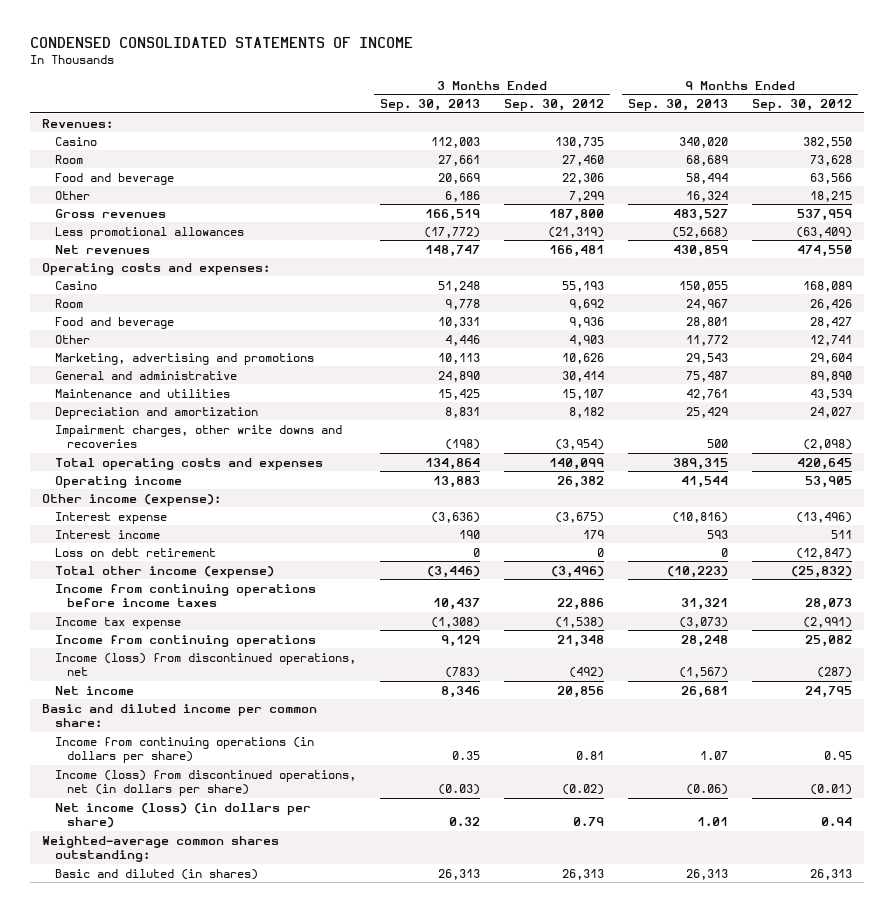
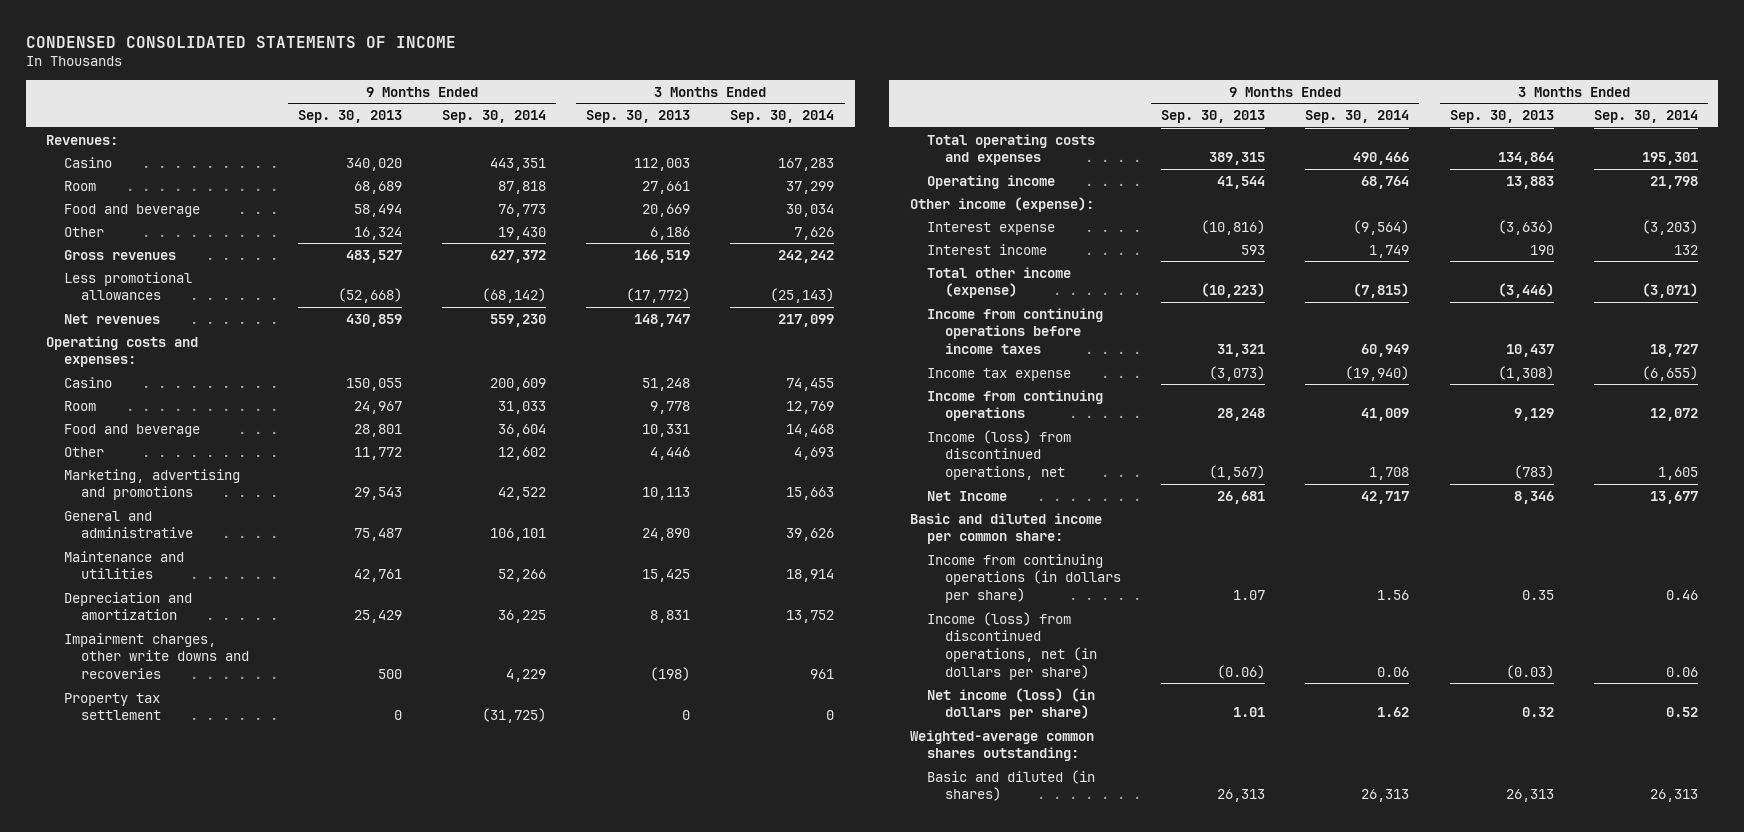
- | 3 Months Ended Sep. 30, 2013 | 3 Months Ended Sep. 30, 2012 | 9 Months Ended Sep. 30, 2013 | 9 Months Ended Sep. 30, 2012
+ | 9 Months Ended Sep. 30, 2013 | 9 Months Ended Sep. 30, 2014 | 3 Months Ended Sep. 30, 2013 | 3 Months Ended Sep. 30, 2014
+ Property tax settlement | 0 | (31,725) | 0 | 0
- Loss on debt retirement | 0 | 0 | 0 | (12,847)
- Net income | 8,346 | 20,856 | 26,681 | 24,795
+ Net Income | 26,681 | 42,717 | 8,346 | 13,677

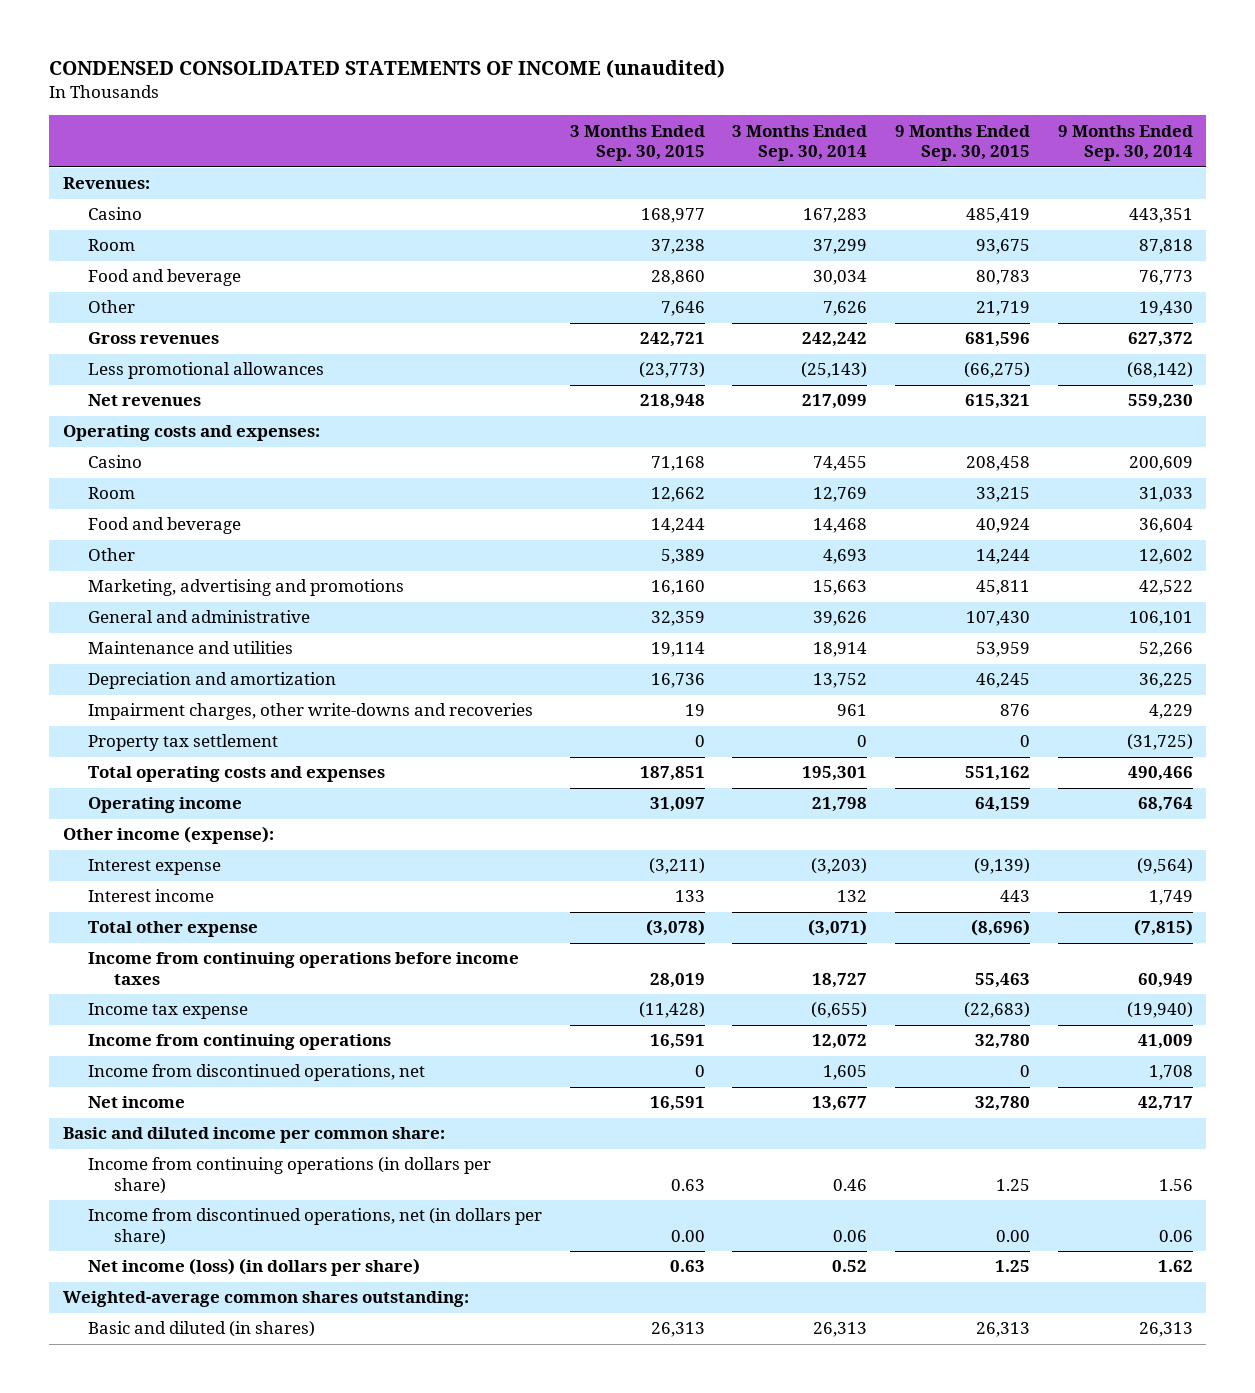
- CONDENSED CONSOLIDATED STATEMENTS OF INCOME
+ CONDENSED CONSOLIDATED STATEMENTS OF INCOME (unaudited)
- | 9 Months Ended Sep. 30, 2013 | 9 Months Ended Sep. 30, 2014 | 3 Months Ended Sep. 30, 2013 | 3 Months Ended Sep. 30, 2014
+ | 3 Months Ended Sep. 30, 2015 | 3 Months Ended Sep. 30, 2014 | 9 Months Ended Sep. 30, 2015 | 9 Months Ended Sep. 30, 2014
- Impairment charges, other write downs and recoveries | 500 | 4,229 | (198) | 961
+ Impairment charges, other write-downs and recoveries | 19 | 961 | 876 | 4,229
- Total other income (expense) | (10,223) | (7,815) | (3,446) | (3,071)
+ Total other expense | (3,078) | (3,071) | (8,696) | (7,815)
- Income (loss) from discontinued operations, net | (1,567) | 1,708 | (783) | 1,605
- Net Income | 26,681 | 42,717 | 8,346 | 13,677
+ Income from discontinued operations, net | 0 | 1,605 | 0 | 1,708
+ Net income | 16,591 | 13,677 | 32,780 | 42,717
- Income (loss) from discontinued operations, net (in dollars per share) | (0.06) | 0.06 | (0.03) | 0.06
+ Income from discontinued operations, net (in dollars per share) | 0.00 | 0.06 | 0.00 | 0.06

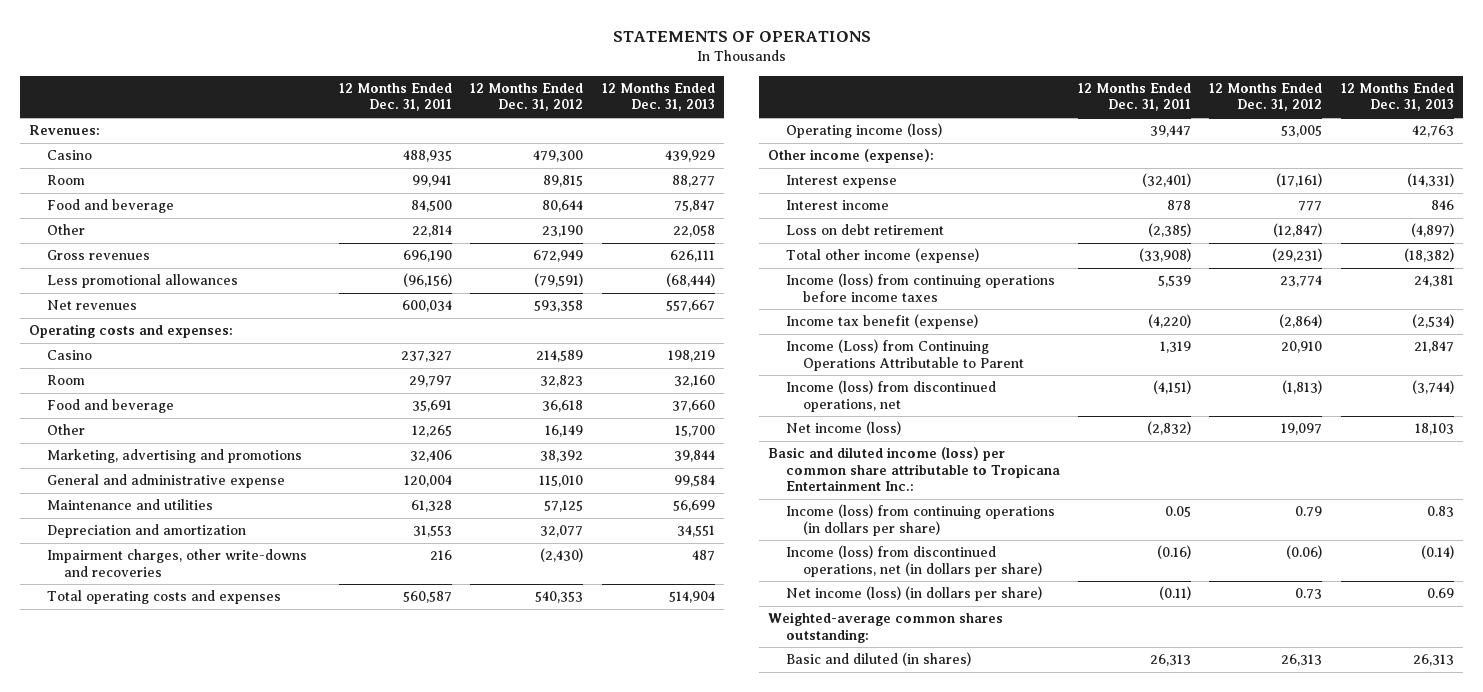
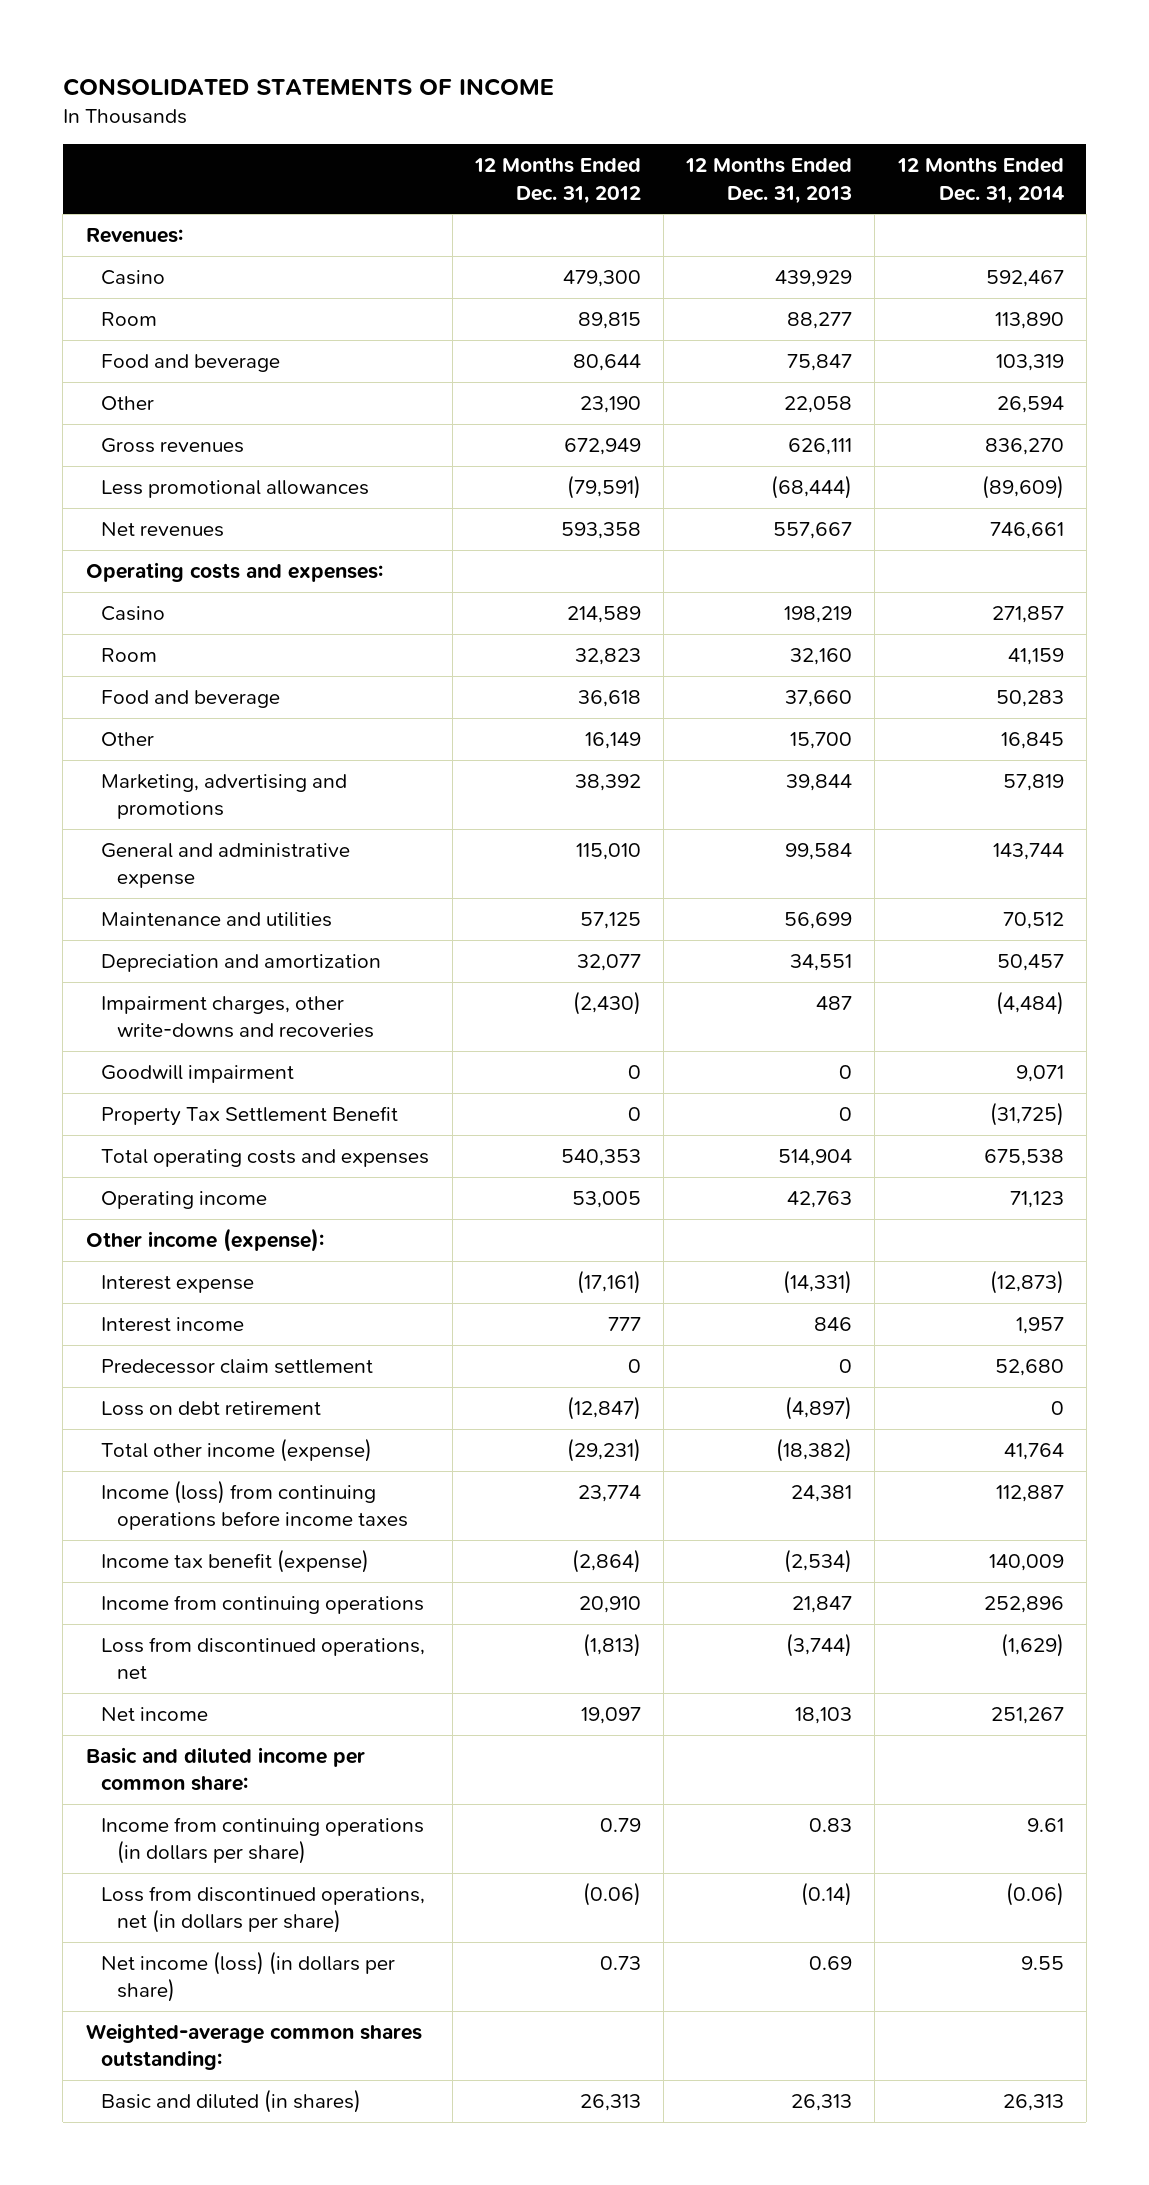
- STATEMENTS OF OPERATIONS
+ CONSOLIDATED STATEMENTS OF INCOME
- | 12 Months Ended Dec. 31, 2011 | 12 Months Ended Dec. 31, 2012 | 12 Months Ended Dec. 31, 2013
+ | 12 Months Ended Dec. 31, 2012 | 12 Months Ended Dec. 31, 2013 | 12 Months Ended Dec. 31, 2014
+ Goodwill impairment | 0 | 0 | 9,071
+ Property Tax Settlement Benefit | 0 | 0 | (31,725)
- Operating income (loss) | 39,447 | 53,005 | 42,763
+ Operating income | 53,005 | 42,763 | 71,123
+ Predecessor claim settlement | 0 | 0 | 52,680
- Income (Loss) from Continuing Operations Attributable to Parent | 1,319 | 20,910 | 21,847
- Income (loss) from discontinued operations, net | (4,151) | (1,813) | (3,744)
- Net income (loss) | (2,832) | 19,097 | 18,103
- Basic and diluted income (loss) per common share attributable to Tropicana Entertainment Inc.:
- Income (loss) from continuing operations (in dollars per share) | 0.05 | 0.79 | 0.83
- Income (loss) from discontinued operations, net (in dollars per share) | (0.16) | (0.06) | (0.14)
+ Income from continuing operations | 20,910 | 21,847 | 252,896
+ Loss from discontinued operations, net | (1,813) | (3,744) | (1,629)
+ Net income | 19,097 | 18,103 | 251,267
+ Basic and diluted income per common share:
+ Income from continuing operations (in dollars per share) | 0.79 | 0.83 | 9.61
+ Loss from discontinued operations, net (in dollars per share) | (0.06) | (0.14) | (0.06)

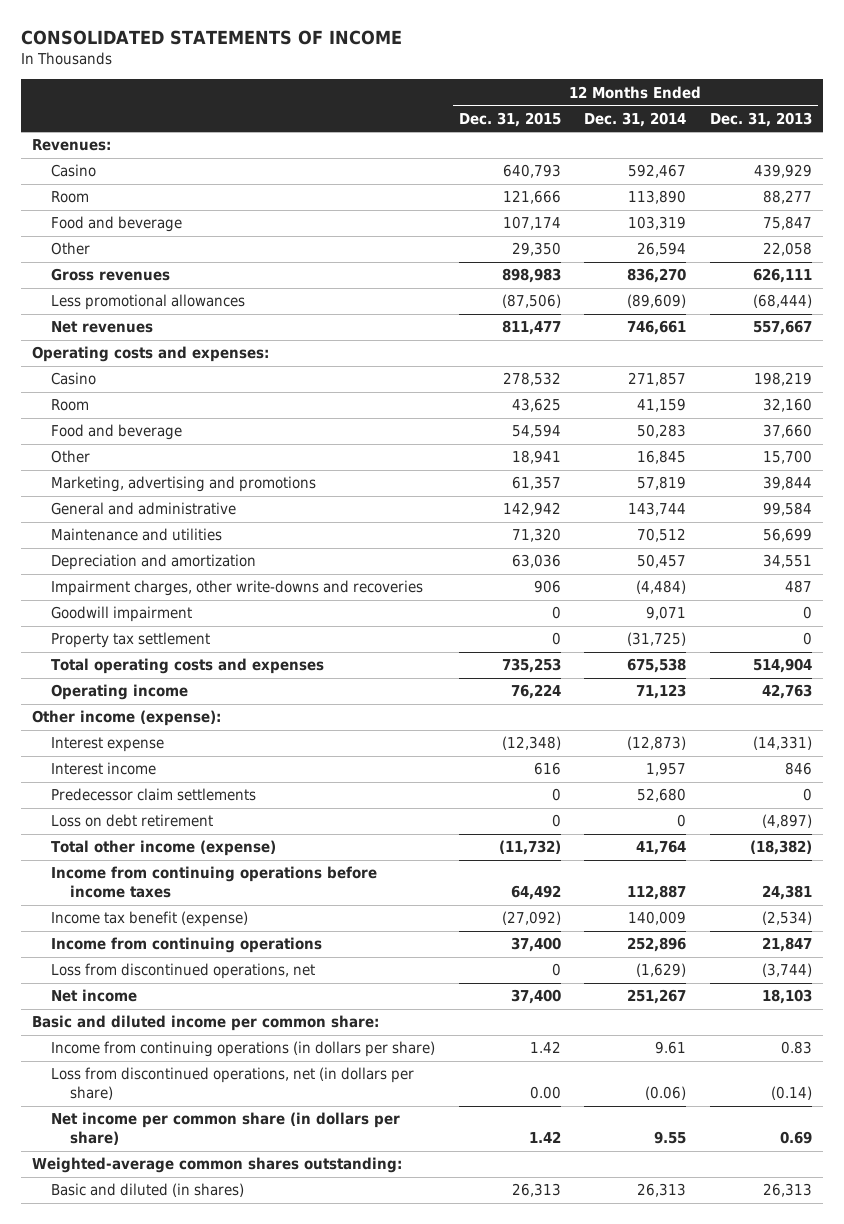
- | 12 Months Ended Dec. 31, 2012 | 12 Months Ended Dec. 31, 2013 | 12 Months Ended Dec. 31, 2014
+ | 12 Months Ended Dec. 31, 2015 | 12 Months Ended Dec. 31, 2014 | 12 Months Ended Dec. 31, 2013
- General and administrative expense | 115,010 | 99,584 | 143,744
+ General and administrative | 142,942 | 143,744 | 99,584
- Property Tax Settlement Benefit | 0 | 0 | (31,725)
+ Property tax settlement | 0 | (31,725) | 0
- Predecessor claim settlement | 0 | 0 | 52,680
+ Predecessor claim settlements | 0 | 52,680 | 0
- Income (loss) from continuing operations before income taxes | 23,774 | 24,381 | 112,887
+ Income from continuing operations before income taxes | 64,492 | 112,887 | 24,381
- Net income (loss) (in dollars per share) | 0.73 | 0.69 | 9.55
+ Net income per common share (in dollars per share) | 1.42 | 9.55 | 0.69

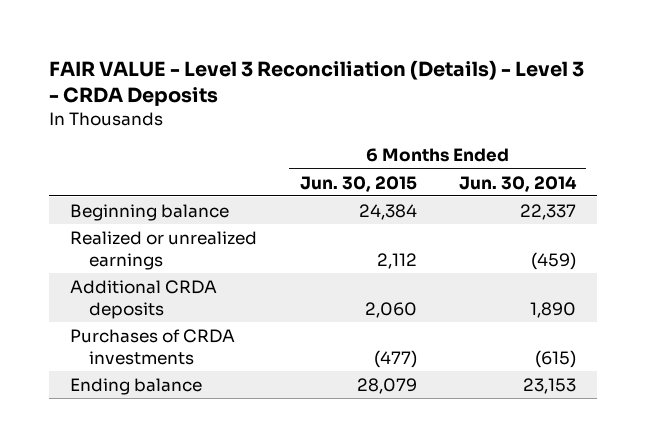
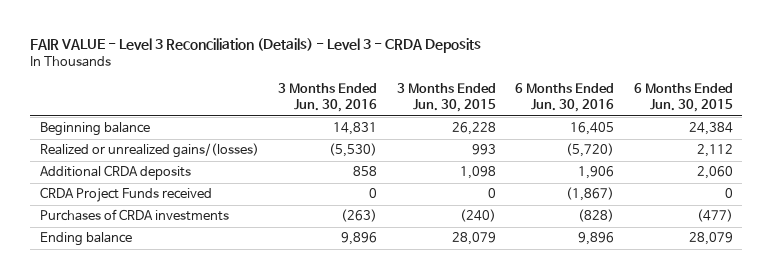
- | 6 Months Ended Jun. 30, 2015 | 6 Months Ended Jun. 30, 2014
+ | 3 Months Ended Jun. 30, 2016 | 3 Months Ended Jun. 30, 2015 | 6 Months Ended Jun. 30, 2016 | 6 Months Ended Jun. 30, 2015
- Realized or unrealized earnings | 2,112 | (459)
+ Realized or unrealized gains/(losses) | (5,530) | 993 | (5,720) | 2,112
+ CRDA Project Funds received | 0 | 0 | (1,867) | 0

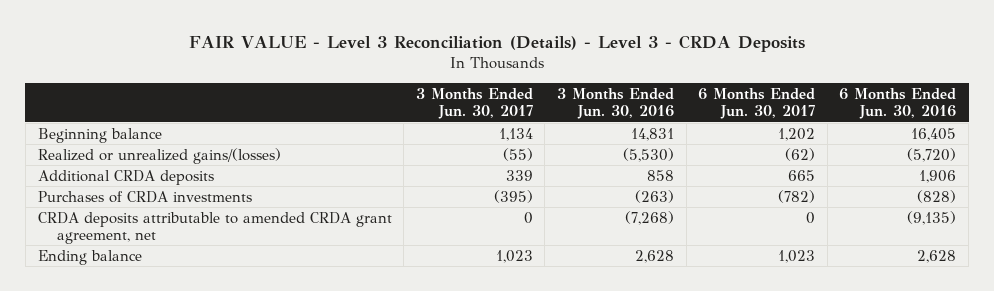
- | 3 Months Ended Jun. 30, 2016 | 3 Months Ended Jun. 30, 2015 | 6 Months Ended Jun. 30, 2016 | 6 Months Ended Jun. 30, 2015
+ | 3 Months Ended Jun. 30, 2017 | 3 Months Ended Jun. 30, 2016 | 6 Months Ended Jun. 30, 2017 | 6 Months Ended Jun. 30, 2016
- CRDA Project Funds received | 0 | 0 | (1,867) | 0
- Ending balance | 9,896 | 28,079 | 9,896 | 28,079
+ CRDA deposits attributable to amended CRDA grant agreement, net | 0 | (7,268) | 0 | (9,135)
+ Ending balance | 1,023 | 2,628 | 1,023 | 2,628

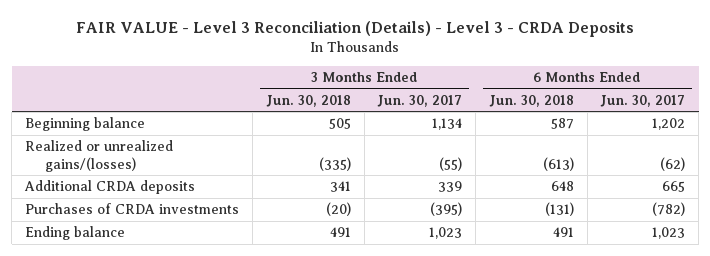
- | 3 Months Ended Jun. 30, 2017 | 3 Months Ended Jun. 30, 2016 | 6 Months Ended Jun. 30, 2017 | 6 Months Ended Jun. 30, 2016
+ | 3 Months Ended Jun. 30, 2018 | 3 Months Ended Jun. 30, 2017 | 6 Months Ended Jun. 30, 2018 | 6 Months Ended Jun. 30, 2017
- CRDA deposits attributable to amended CRDA grant agreement, net | 0 | (7,268) | 0 | (9,135)

